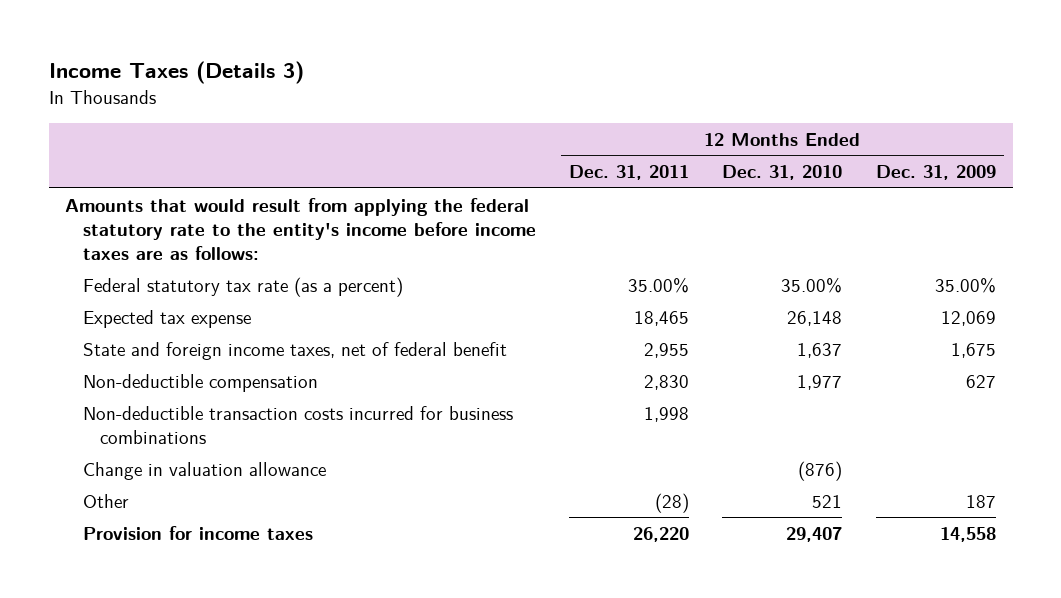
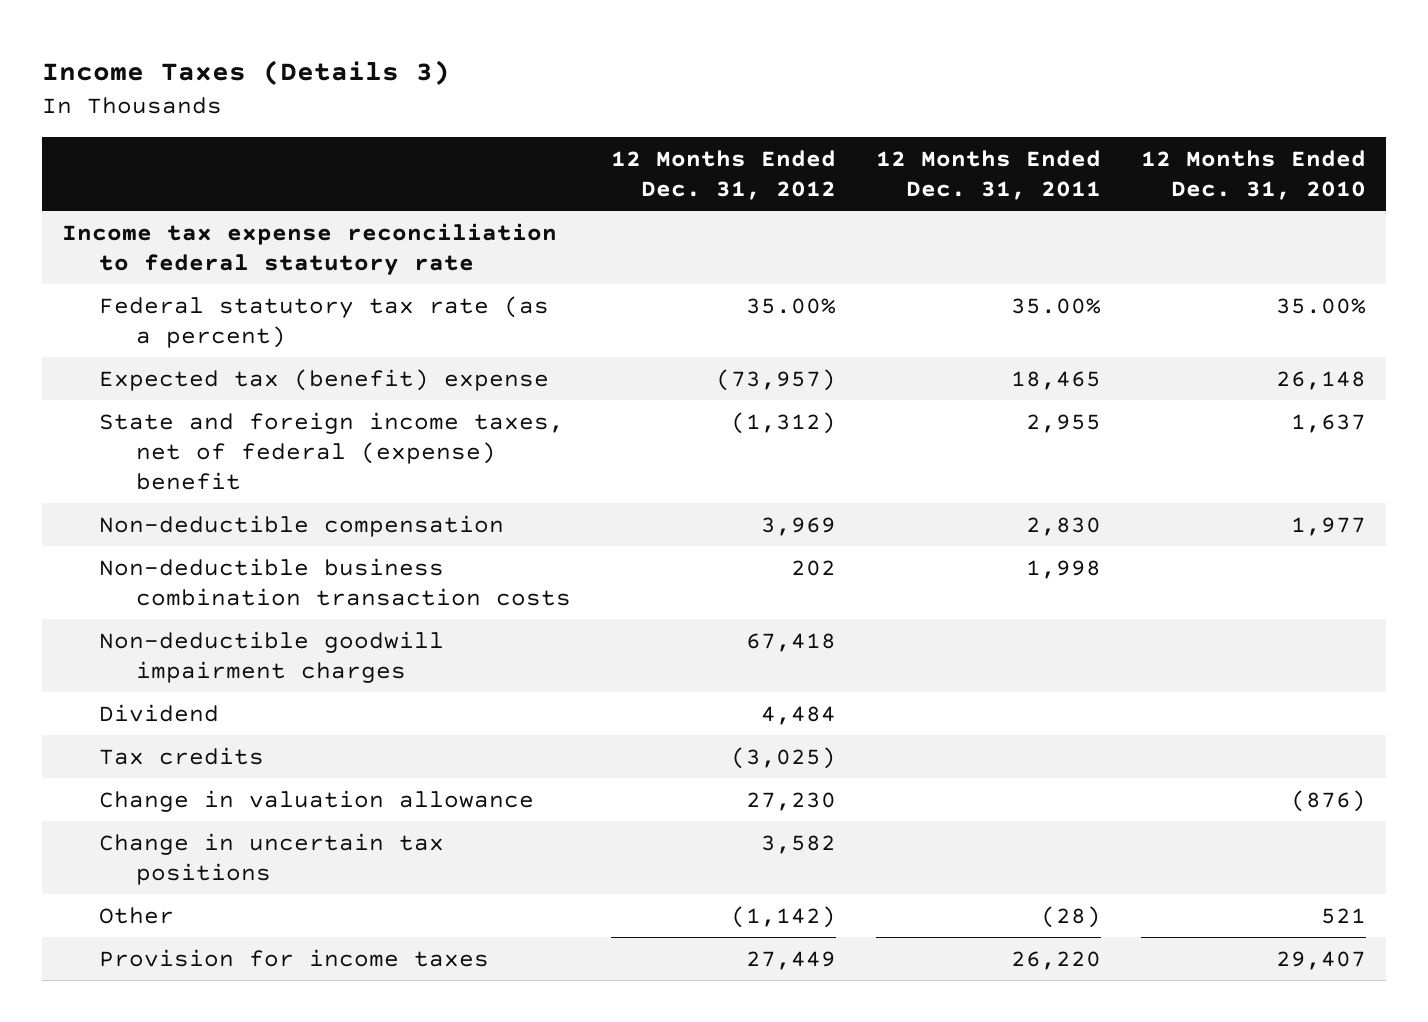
- | 12 Months Ended Dec. 31, 2011 | 12 Months Ended Dec. 31, 2010 | 12 Months Ended Dec. 31, 2009
+ | 12 Months Ended Dec. 31, 2012 | 12 Months Ended Dec. 31, 2011 | 12 Months Ended Dec. 31, 2010
- Amounts that would result from applying the federal statutory rate to the entity's income before income taxes are as follows:
+ Income tax expense reconciliation to federal statutory rate
- Expected tax expense | 18,465 | 26,148 | 12,069
- State and foreign income taxes, net of federal benefit | 2,955 | 1,637 | 1,675
+ Expected tax (benefit) expense | (73,957) | 18,465 | 26,148
+ State and foreign income taxes, net of federal (expense) benefit | (1,312) | 2,955 | 1,637
- Non-deductible transaction costs incurred for business combinations | 1,998 | |
+ Non-deductible business combination transaction costs | 202 | 1,998 |
+ Non-deductible goodwill impairment charges | 67,418 | |
+ Dividend | 4,484 | |
+ Tax credits | (3,025) | |
+ Change in uncertain tax positions | 3,582 | |

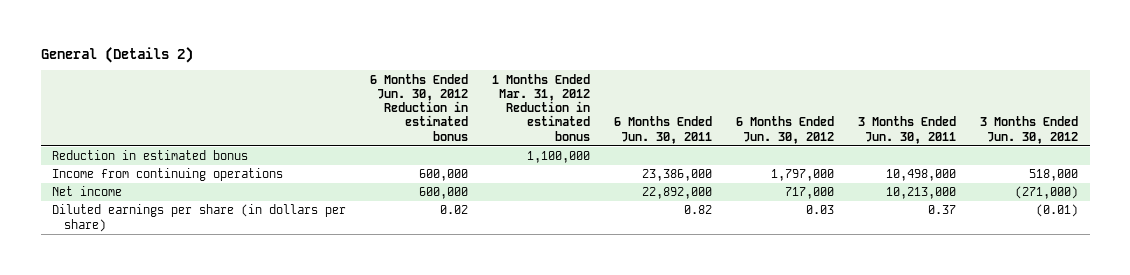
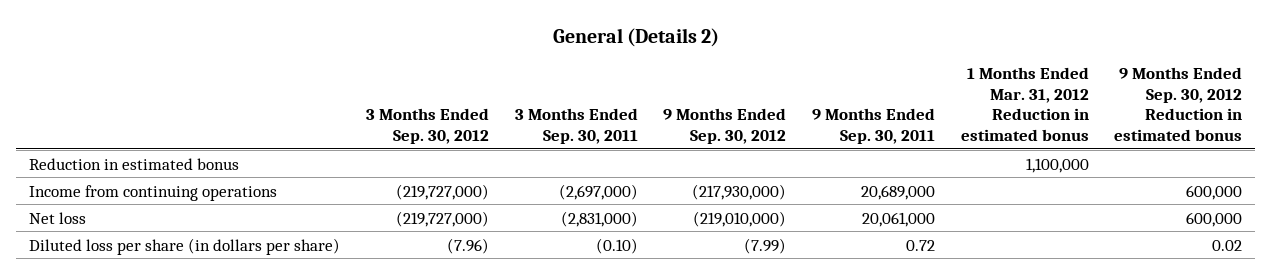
- | 6 Months Ended Jun. 30, 2012 Reduction in estimated bonus | 1 Months Ended Mar. 31, 2012 Reduction in estimated bonus | 6 Months Ended Jun. 30, 2011 | 6 Months Ended Jun. 30, 2012 | 3 Months Ended Jun. 30, 2011 | 3 Months Ended Jun. 30, 2012
+ | 3 Months Ended Sep. 30, 2012 | 3 Months Ended Sep. 30, 2011 | 9 Months Ended Sep. 30, 2012 | 9 Months Ended Sep. 30, 2011 | 1 Months Ended Mar. 31, 2012 Reduction in estimated bonus | 9 Months Ended Sep. 30, 2012 Reduction in estimated bonus
- Net income | 600,000 | | 22,892,000 | 717,000 | 10,213,000 | (271,000)
- Diluted earnings per share (in dollars per share) | 0.02 | | 0.82 | 0.03 | 0.37 | (0.01)
+ Net loss | (219,727,000) | (2,831,000) | (219,010,000) | 20,061,000 | | 600,000
+ Diluted loss per share (in dollars per share) | (7.96) | (0.10) | (7.99) | 0.72 | | 0.02

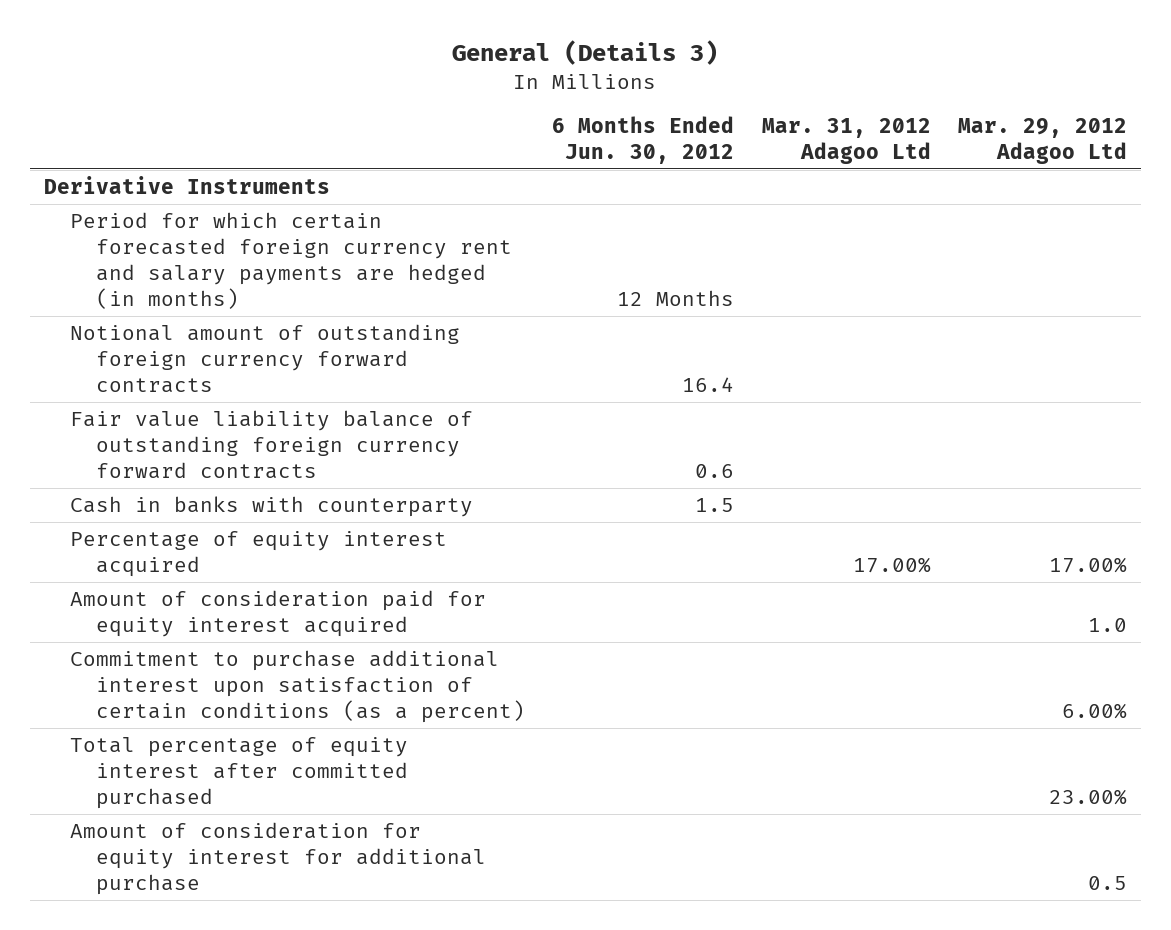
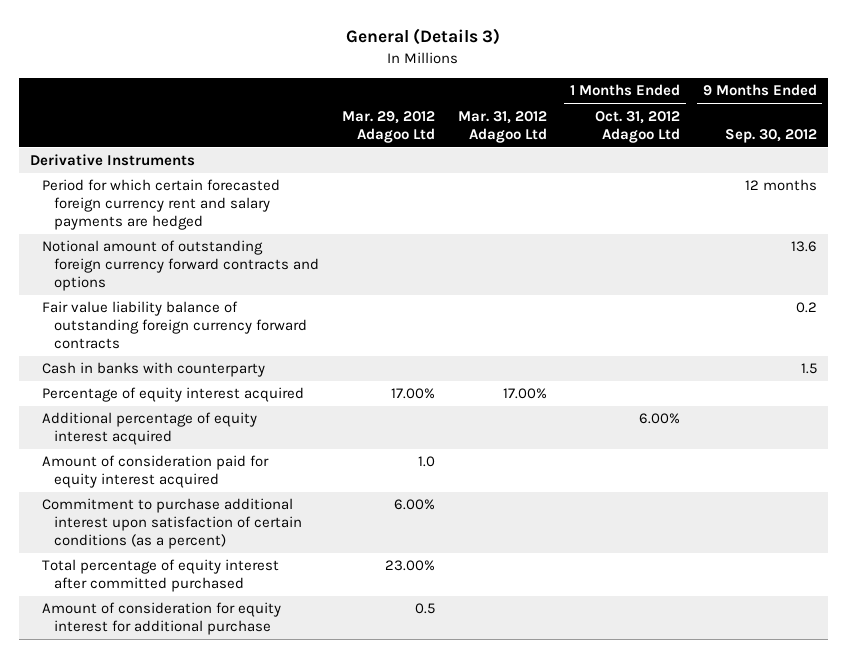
- | 6 Months Ended Jun. 30, 2012 | Mar. 31, 2012 Adagoo Ltd | Mar. 29, 2012 Adagoo Ltd
+ | Mar. 29, 2012 Adagoo Ltd | Mar. 31, 2012 Adagoo Ltd | 1 Months Ended Oct. 31, 2012 Adagoo Ltd | 9 Months Ended Sep. 30, 2012
- Period for which certain forecasted foreign currency rent and salary payments are hedged (in months) | 12 Months | |
- Notional amount of outstanding foreign currency forward contracts | 16.4 | |
+ Period for which certain forecasted foreign currency rent and salary payments are hedged | | | | 12 months
+ Notional amount of outstanding foreign currency forward contracts and options | | | | 13.6
+ Additional percentage of equity interest acquired | | | 6.00% |

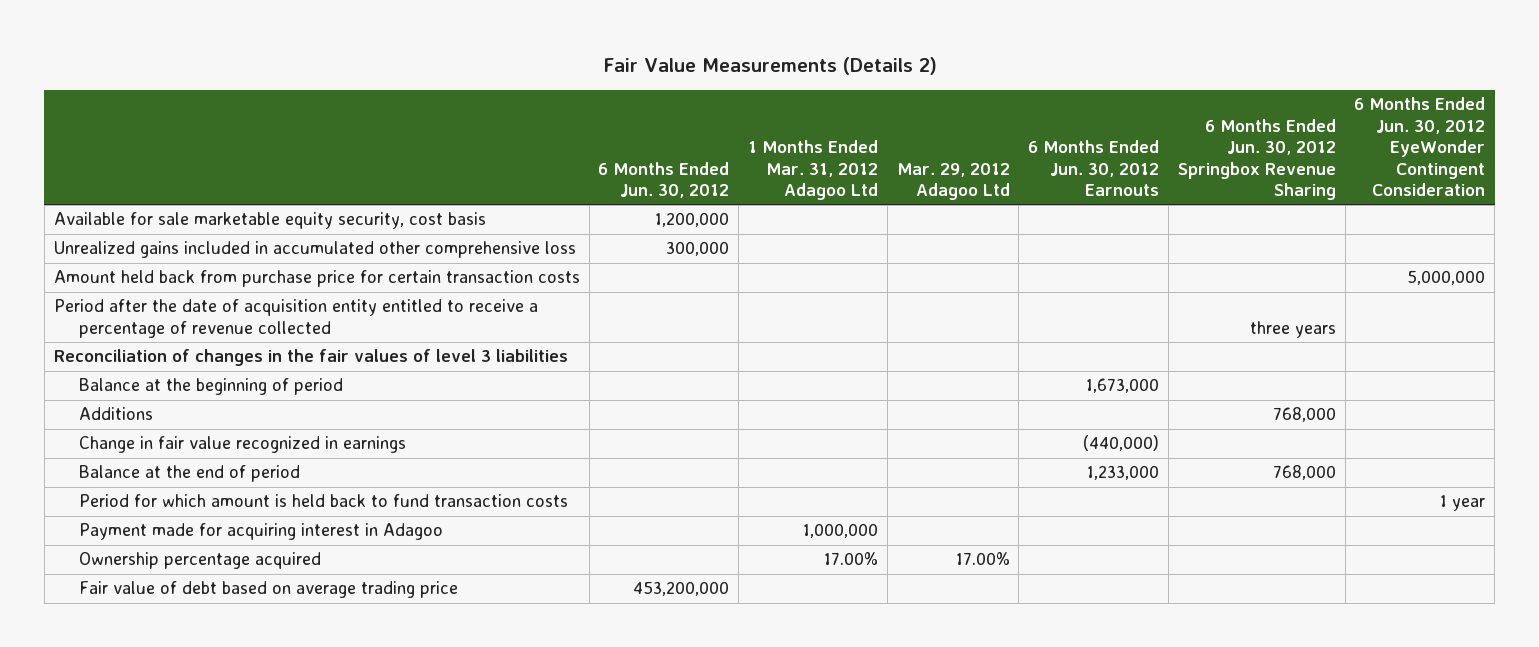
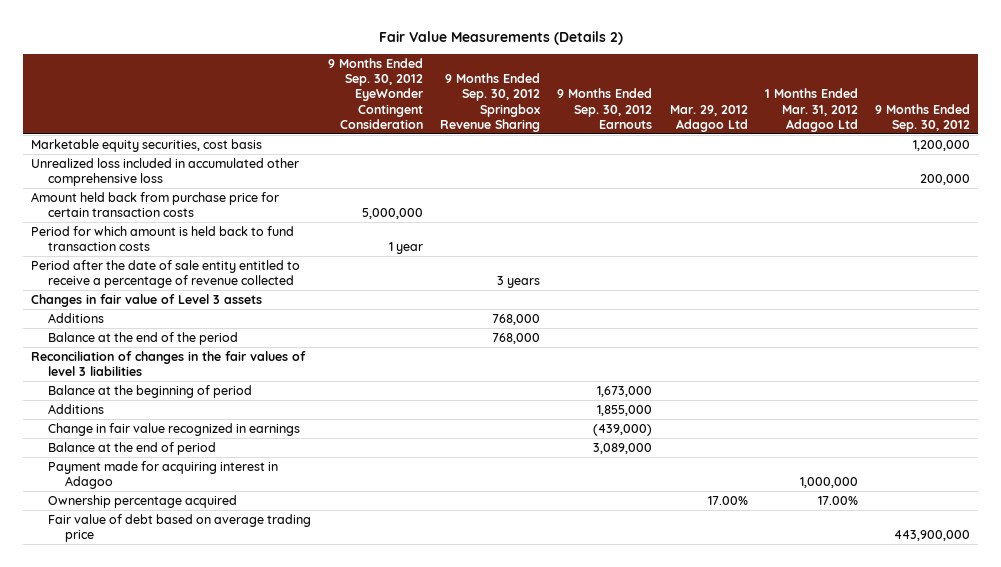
- | 6 Months Ended Jun. 30, 2012 | 1 Months Ended Mar. 31, 2012 Adagoo Ltd | Mar. 29, 2012 Adagoo Ltd | 6 Months Ended Jun. 30, 2012 Earnouts | 6 Months Ended Jun. 30, 2012 Springbox Revenue Sharing | 6 Months Ended Jun. 30, 2012 EyeWonder Contingent Consideration
+ | 9 Months Ended Sep. 30, 2012 EyeWonder Contingent Consideration | 9 Months Ended Sep. 30, 2012 Springbox Revenue Sharing | 9 Months Ended Sep. 30, 2012 Earnouts | Mar. 29, 2012 Adagoo Ltd | 1 Months Ended Mar. 31, 2012 Adagoo Ltd | 9 Months Ended Sep. 30, 2012
- Available for sale marketable equity security, cost basis | 1,200,000 | | | | |
- Unrealized gains included in accumulated other comprehensive loss | 300,000 | | | | |
+ Marketable equity securities, cost basis | | | | | | 1,200,000
+ Unrealized loss included in accumulated other comprehensive loss | | | | | | 200,000
- Period after the date of acquisition entity entitled to receive a percentage of revenue collected | | | | | three years |
moved up: Period for which amount is held back to fund transaction costs | 1 year | | | | |
+ Period after the date of sale entity entitled to receive a percentage of revenue collected | | 3 years | | | |
+ Changes in fair value of Level 3 assets
+ Additions | | 768,000 | | | |
+ Balance at the end of the period | | 768,000 | | | |

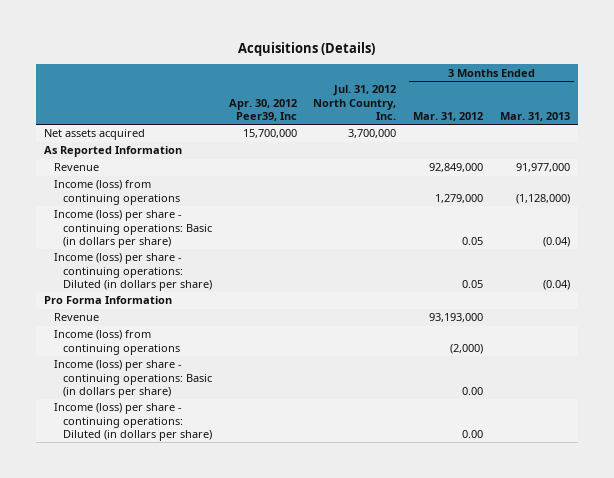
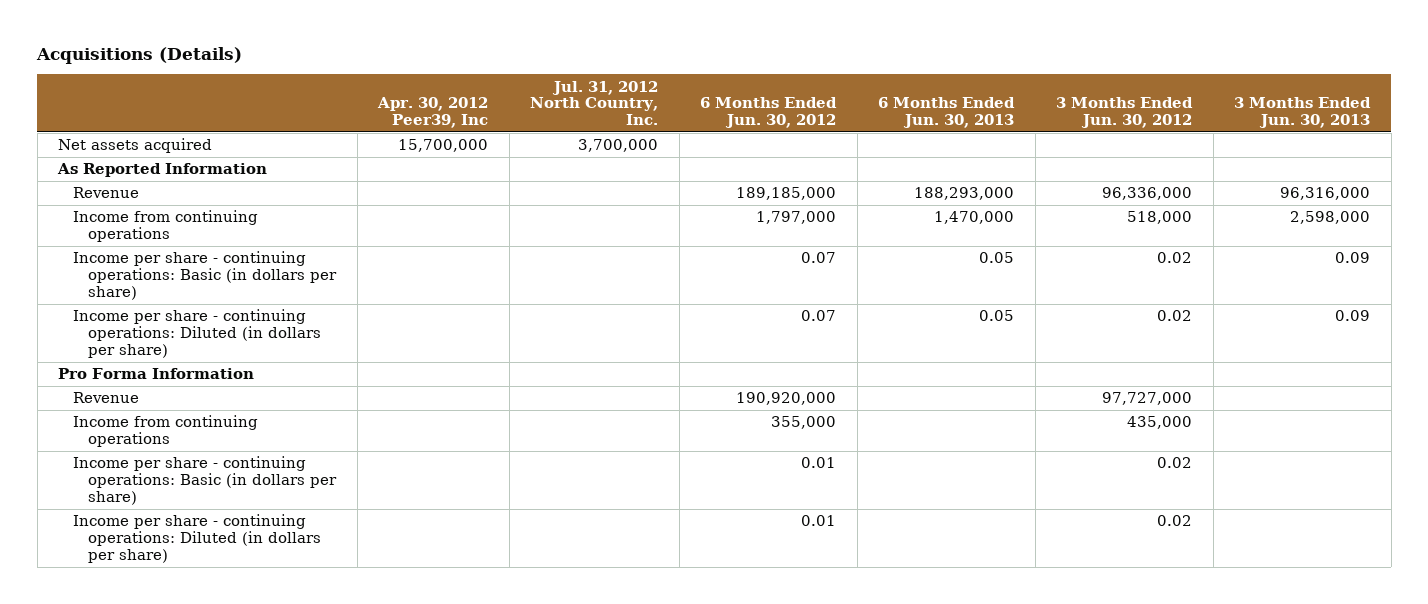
- | Apr. 30, 2012 Peer39, Inc | Jul. 31, 2012 North Country, Inc. | 3 Months Ended Mar. 31, 2012 | 3 Months Ended Mar. 31, 2013
+ | Apr. 30, 2012 Peer39, Inc | Jul. 31, 2012 North Country, Inc. | 6 Months Ended Jun. 30, 2012 | 6 Months Ended Jun. 30, 2013 | 3 Months Ended Jun. 30, 2012 | 3 Months Ended Jun. 30, 2013
- Income (loss) from continuing operations | | | 1,279,000 | (1,128,000)
- Income (loss) per share - continuing operations: Basic (in dollars per share) | | | 0.05 | (0.04)
- Income (loss) per share - continuing operations: Diluted (in dollars per share) | | | 0.05 | (0.04)
+ Income from continuing operations | | | 1,797,000 | 1,470,000 | 518,000 | 2,598,000
+ Income per share - continuing operations: Basic (in dollars per share) | | | 0.07 | 0.05 | 0.02 | 0.09
+ Income per share - continuing operations: Diluted (in dollars per share) | | | 0.07 | 0.05 | 0.02 | 0.09
- Income (loss) from continuing operations | | | (2,000) |
- Income (loss) per share - continuing operations: Basic (in dollars per share) | | | 0.00 |
- Income (loss) per share - continuing operations: Diluted (in dollars per share) | | | 0.00 |
+ Income from continuing operations | | | 355,000 | | 435,000 |
+ Income per share - continuing operations: Basic (in dollars per share) | | | 0.01 | | 0.02 |
+ Income per share - continuing operations: Diluted (in dollars per share) | | | 0.01 | | 0.02 |

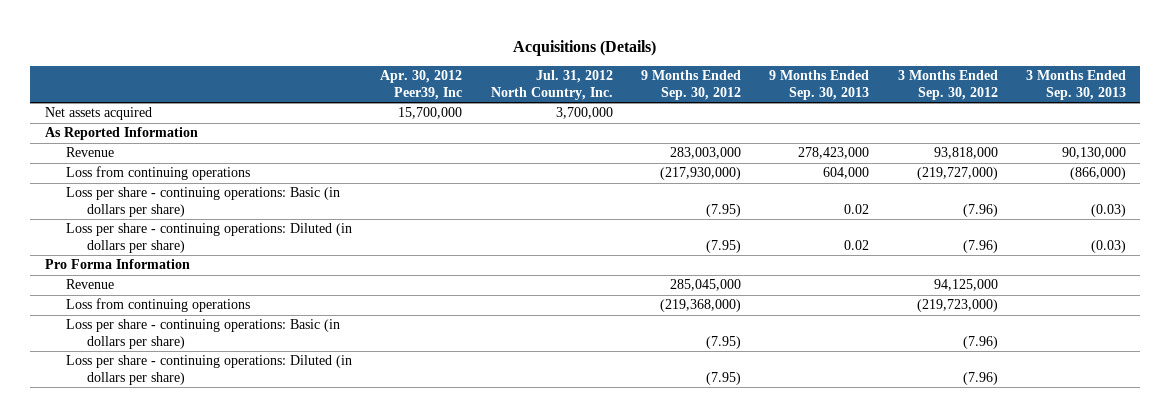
- | Apr. 30, 2012 Peer39, Inc | Jul. 31, 2012 North Country, Inc. | 6 Months Ended Jun. 30, 2012 | 6 Months Ended Jun. 30, 2013 | 3 Months Ended Jun. 30, 2012 | 3 Months Ended Jun. 30, 2013
+ | Apr. 30, 2012 Peer39, Inc | Jul. 31, 2012 North Country, Inc. | 9 Months Ended Sep. 30, 2012 | 9 Months Ended Sep. 30, 2013 | 3 Months Ended Sep. 30, 2012 | 3 Months Ended Sep. 30, 2013
- Income from continuing operations | | | 1,797,000 | 1,470,000 | 518,000 | 2,598,000
- Income per share - continuing operations: Basic (in dollars per share) | | | 0.07 | 0.05 | 0.02 | 0.09
- Income per share - continuing operations: Diluted (in dollars per share) | | | 0.07 | 0.05 | 0.02 | 0.09
+ Loss from continuing operations | | | (217,930,000) | 604,000 | (219,727,000) | (866,000)
+ Loss per share - continuing operations: Basic (in dollars per share) | | | (7.95) | 0.02 | (7.96) | (0.03)
+ Loss per share - continuing operations: Diluted (in dollars per share) | | | (7.95) | 0.02 | (7.96) | (0.03)
- Income from continuing operations | | | 355,000 | | 435,000 |
- Income per share - continuing operations: Basic (in dollars per share) | | | 0.01 | | 0.02 |
- Income per share - continuing operations: Diluted (in dollars per share) | | | 0.01 | | 0.02 |
+ Loss from continuing operations | | | (219,368,000) | | (219,723,000) |
+ Loss per share - continuing operations: Basic (in dollars per share) | | | (7.95) | | (7.96) |
+ Loss per share - continuing operations: Diluted (in dollars per share) | | | (7.95) | | (7.96) |

